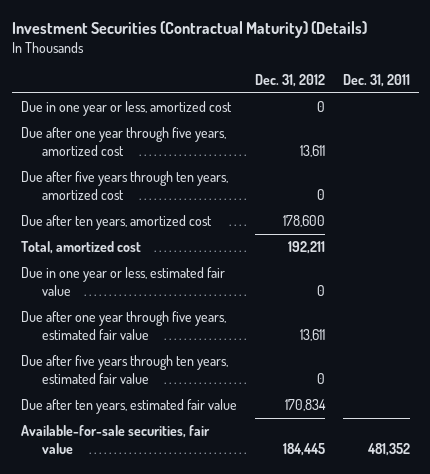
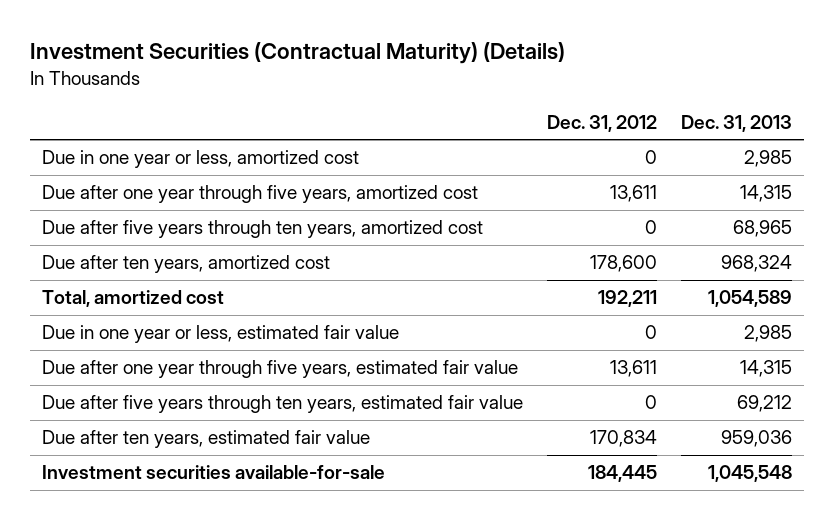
- | Dec. 31, 2012 | Dec. 31, 2011
+ | Dec. 31, 2012 | Dec. 31, 2013
- Available-for-sale securities, fair value | 184,445 | 481,352
+ Investment securities available-for-sale | 184,445 | 1,045,548

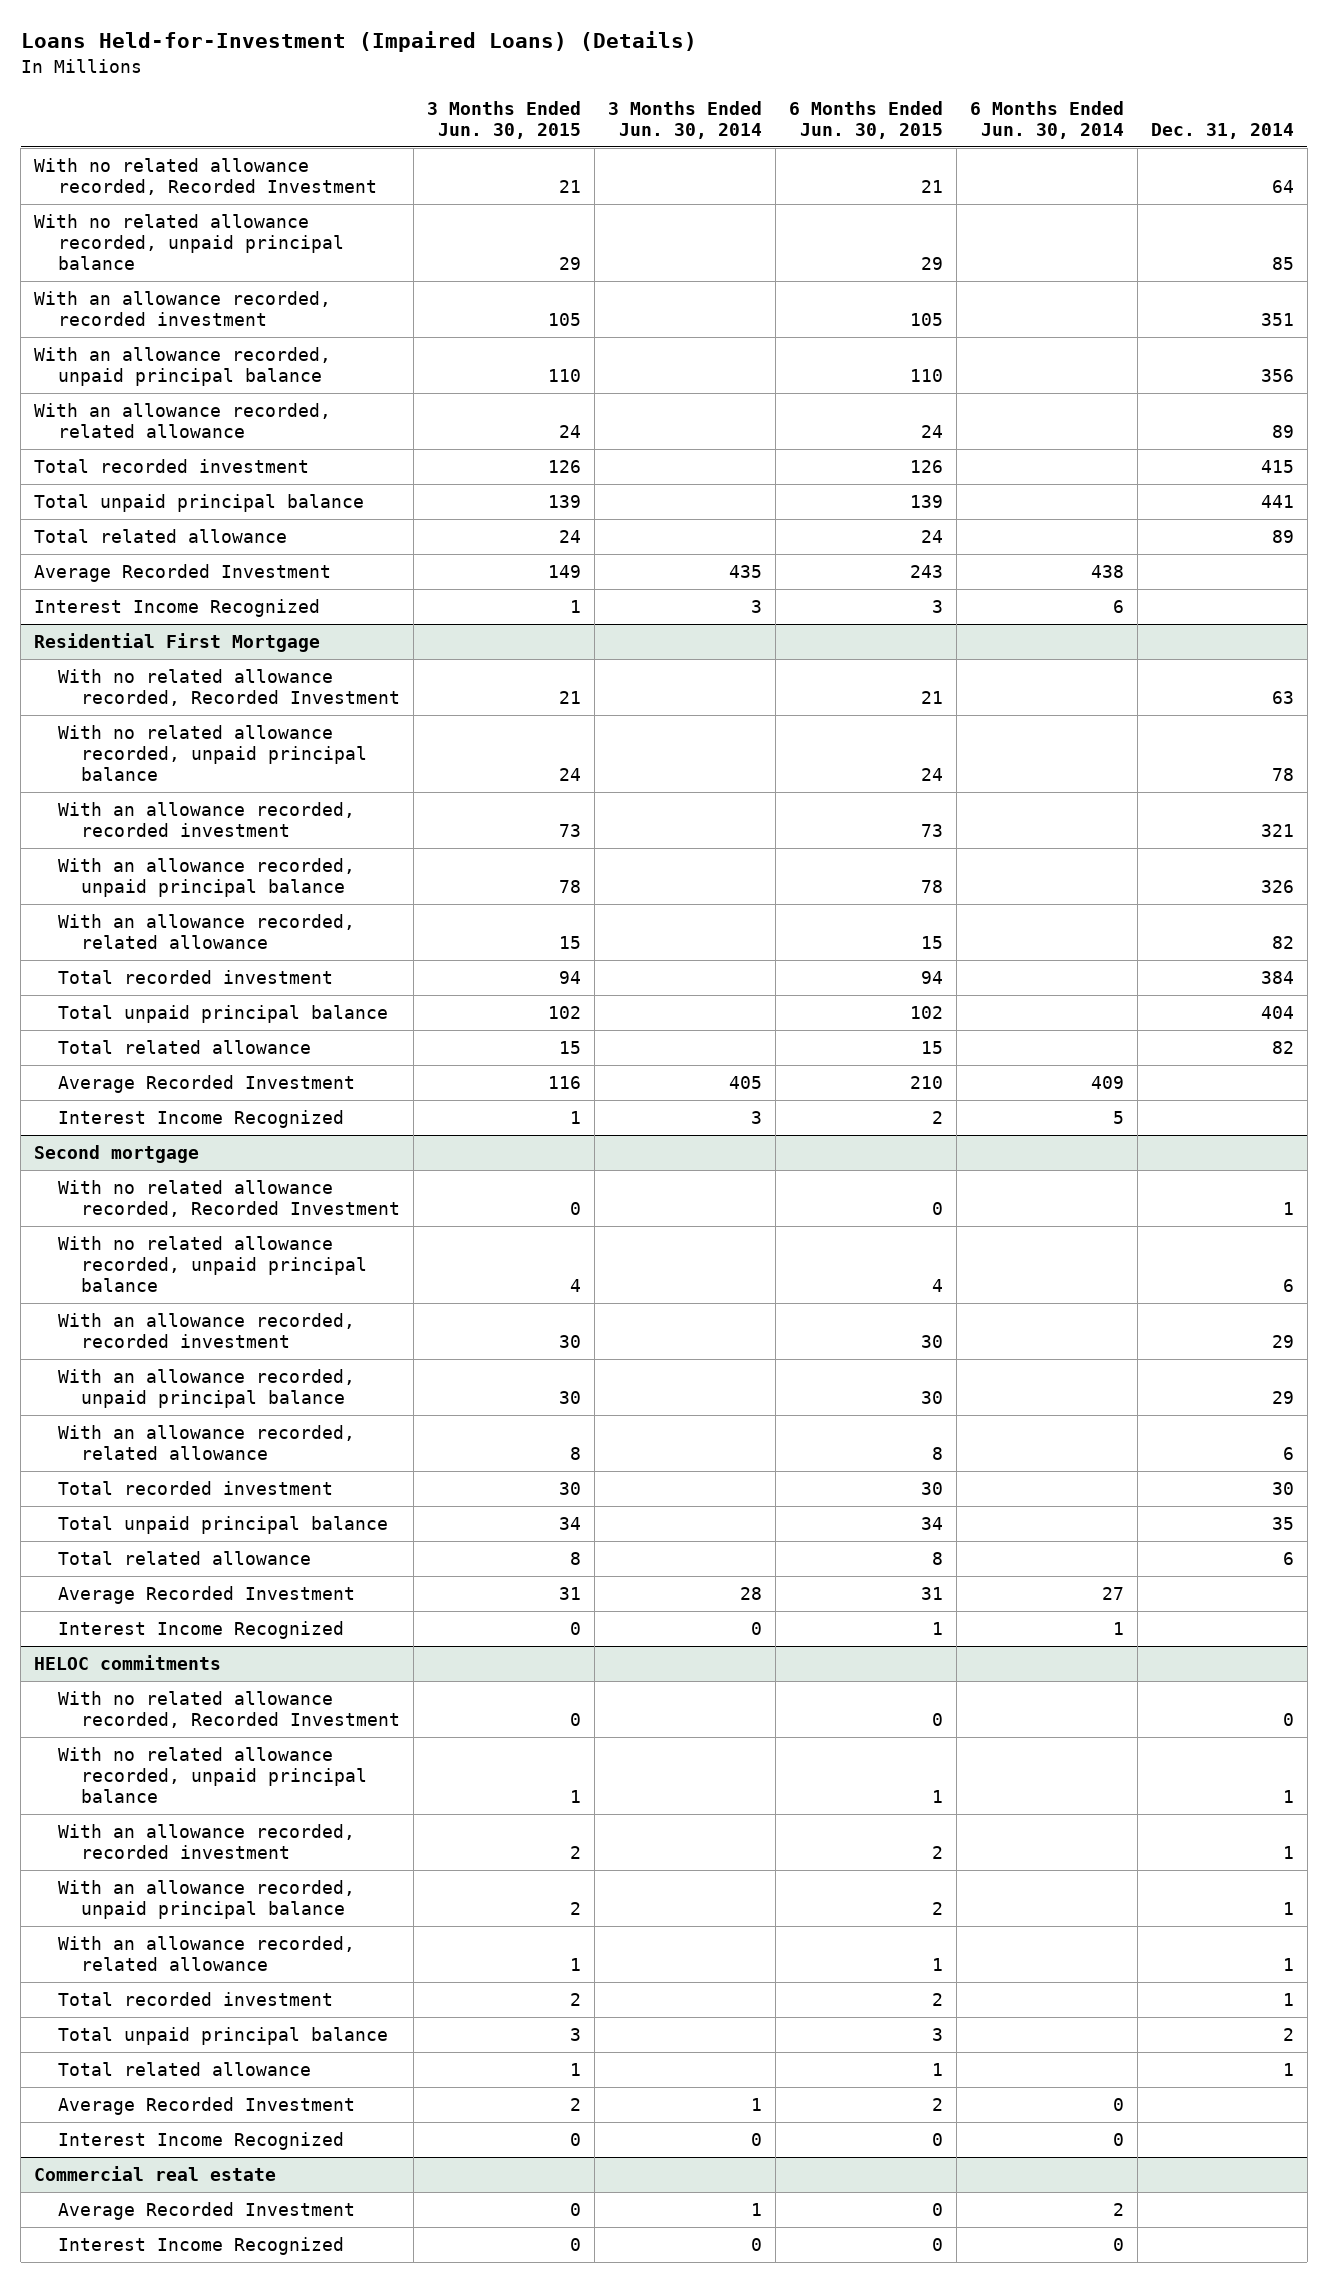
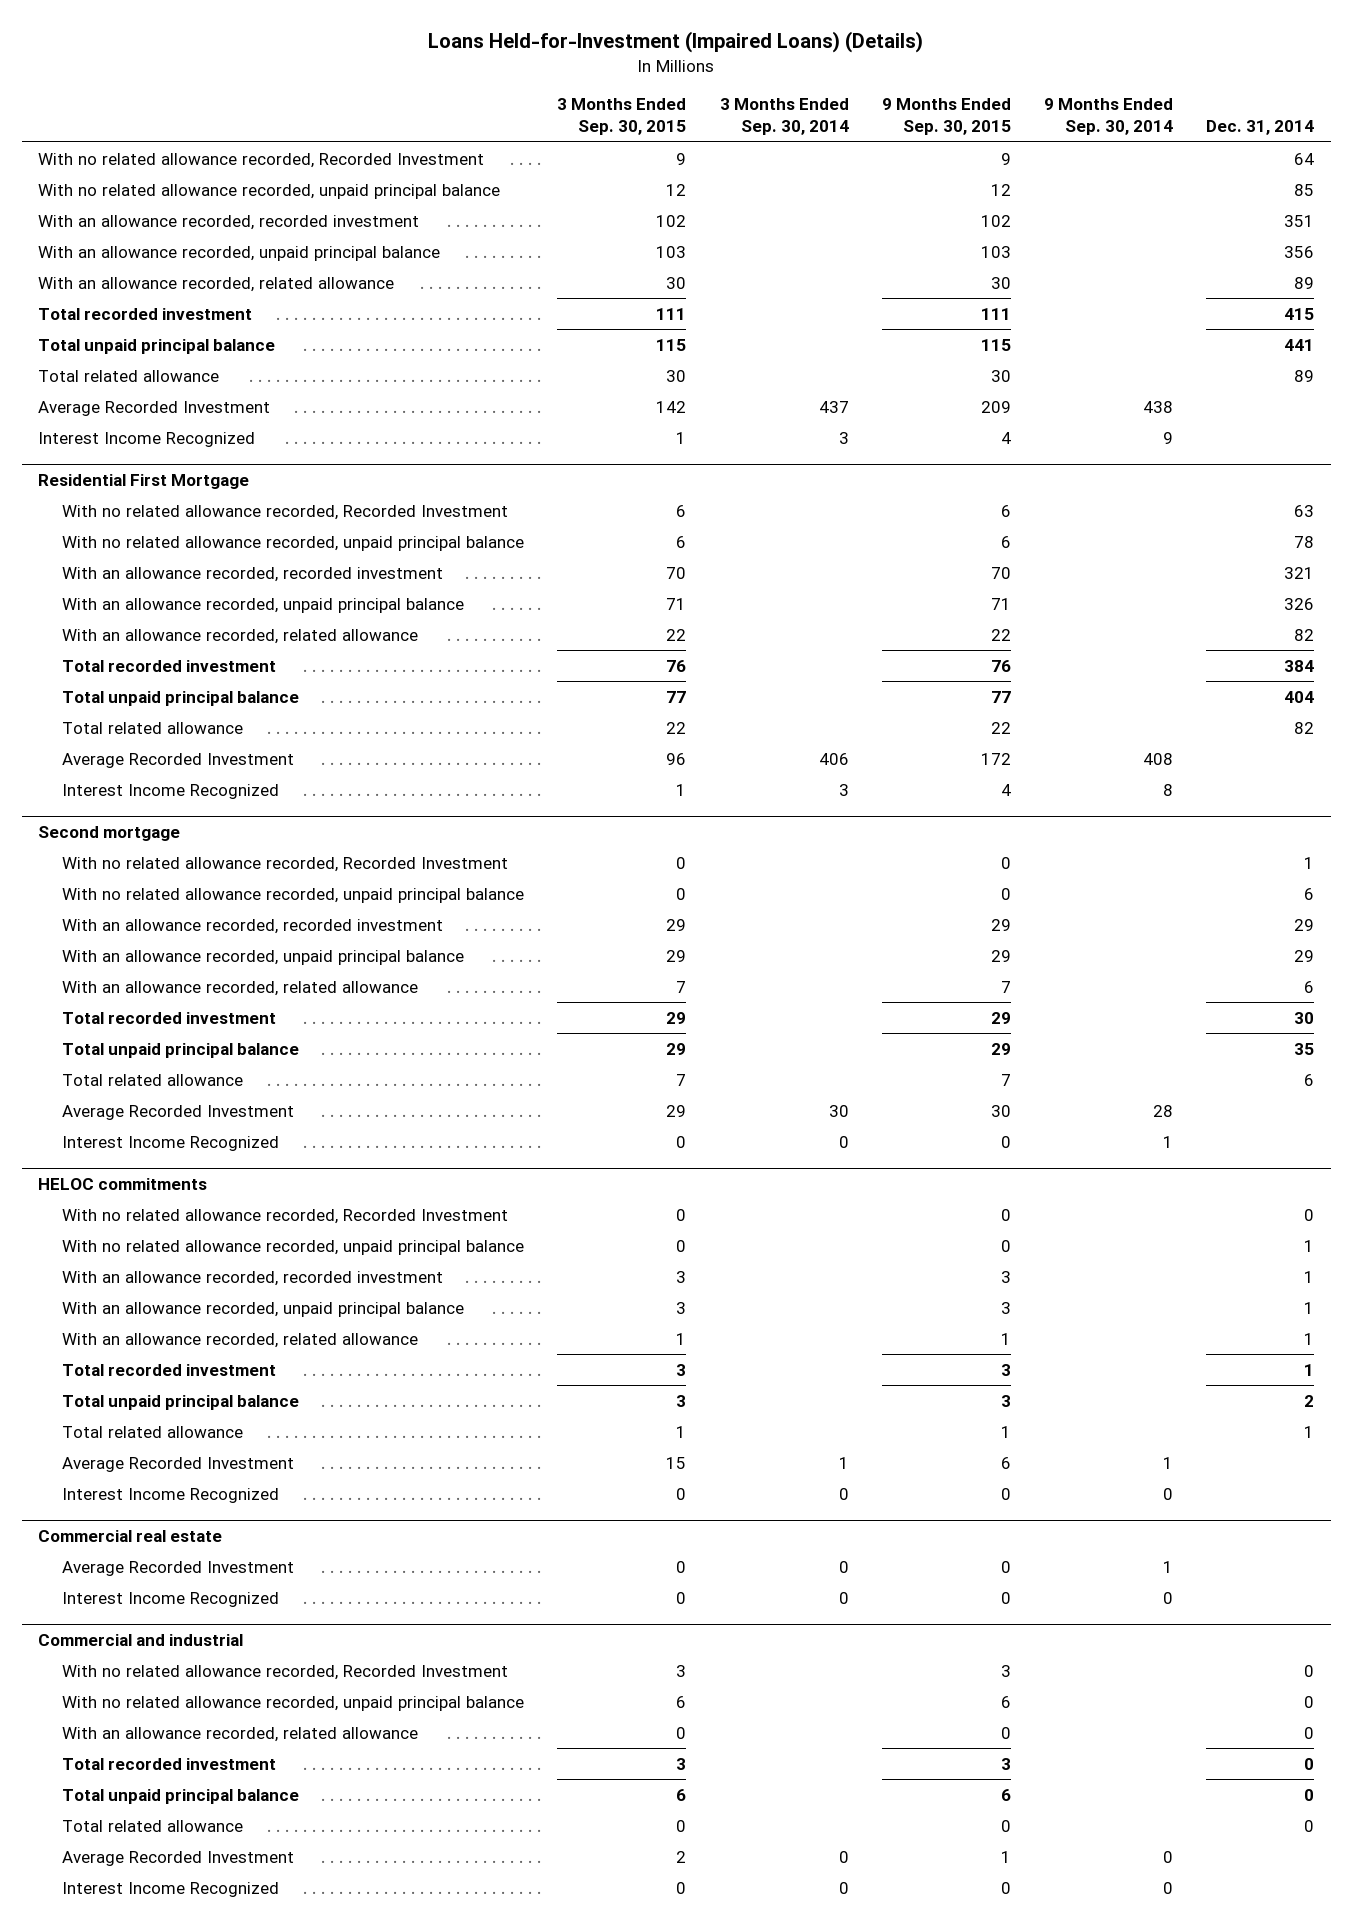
- | 3 Months Ended Jun. 30, 2015 | 3 Months Ended Jun. 30, 2014 | 6 Months Ended Jun. 30, 2015 | 6 Months Ended Jun. 30, 2014 | Dec. 31, 2014
+ | 3 Months Ended Sep. 30, 2015 | 3 Months Ended Sep. 30, 2014 | 9 Months Ended Sep. 30, 2015 | 9 Months Ended Sep. 30, 2014 | Dec. 31, 2014
+ Commercial and industrial
+ With no related allowance recorded, Recorded Investment | 3 | | 3 | | 0
+ With no related allowance recorded, unpaid principal balance | 6 | | 6 | | 0
+ With an allowance recorded, related allowance | 0 | | 0 | | 0
+ Total recorded investment | 3 | | 3 | | 0
+ Total unpaid principal balance | 6 | | 6 | | 0
+ Total related allowance | 0 | | 0 | | 0
+ Average Recorded Investment | 2 | 0 | 1 | 0 |
+ Interest Income Recognized | 0 | 0 | 0 | 0 |

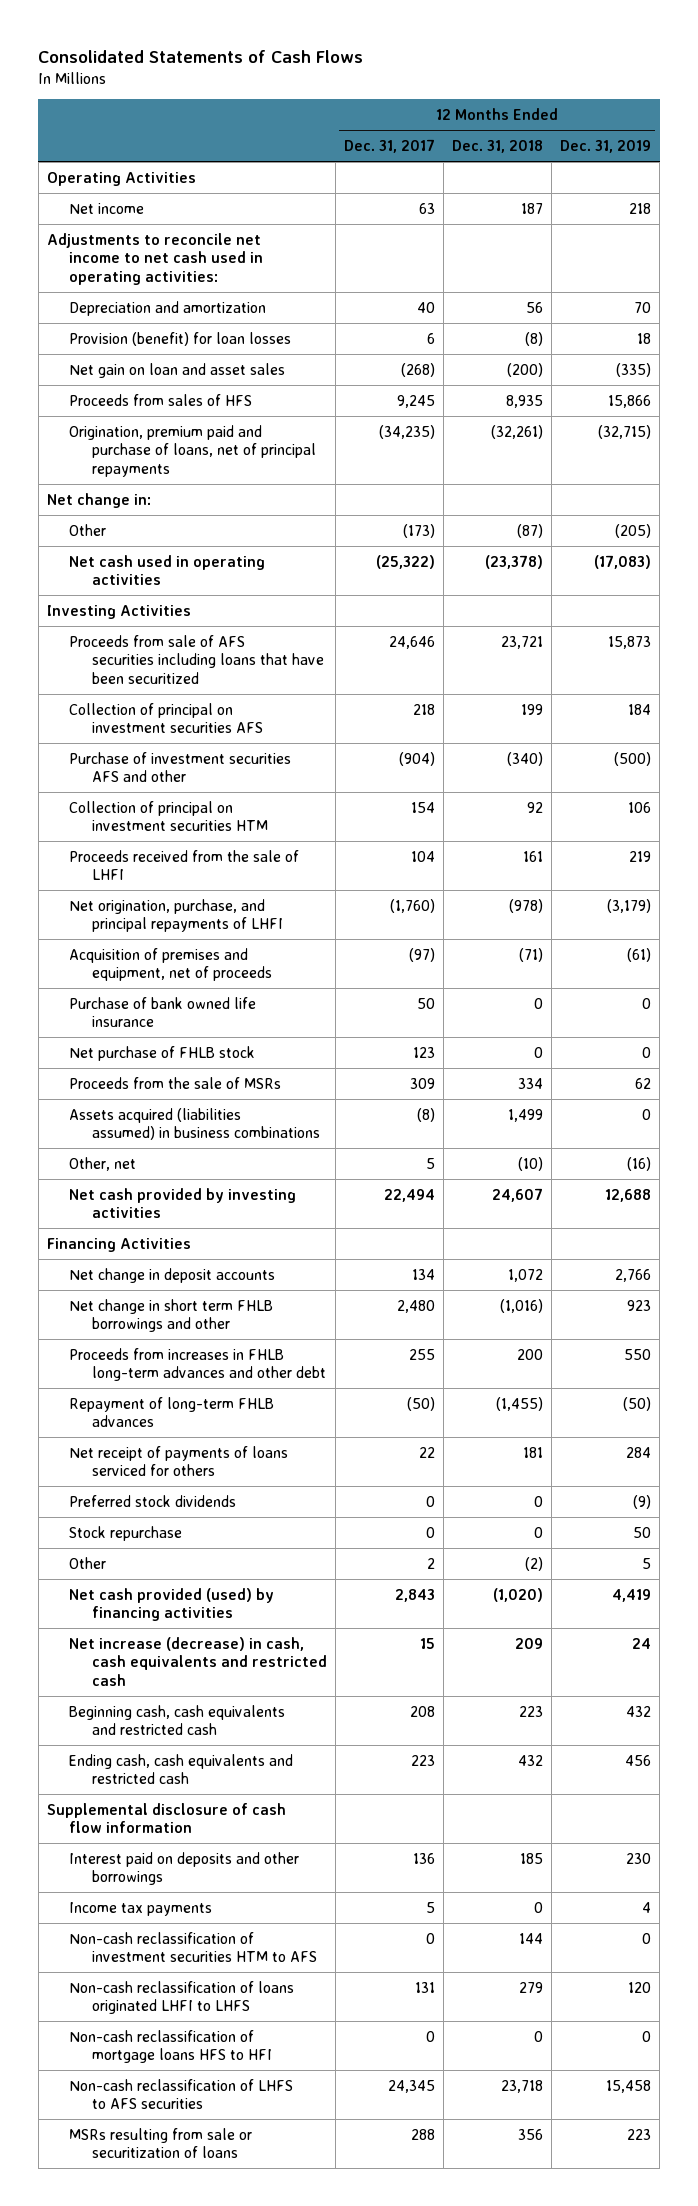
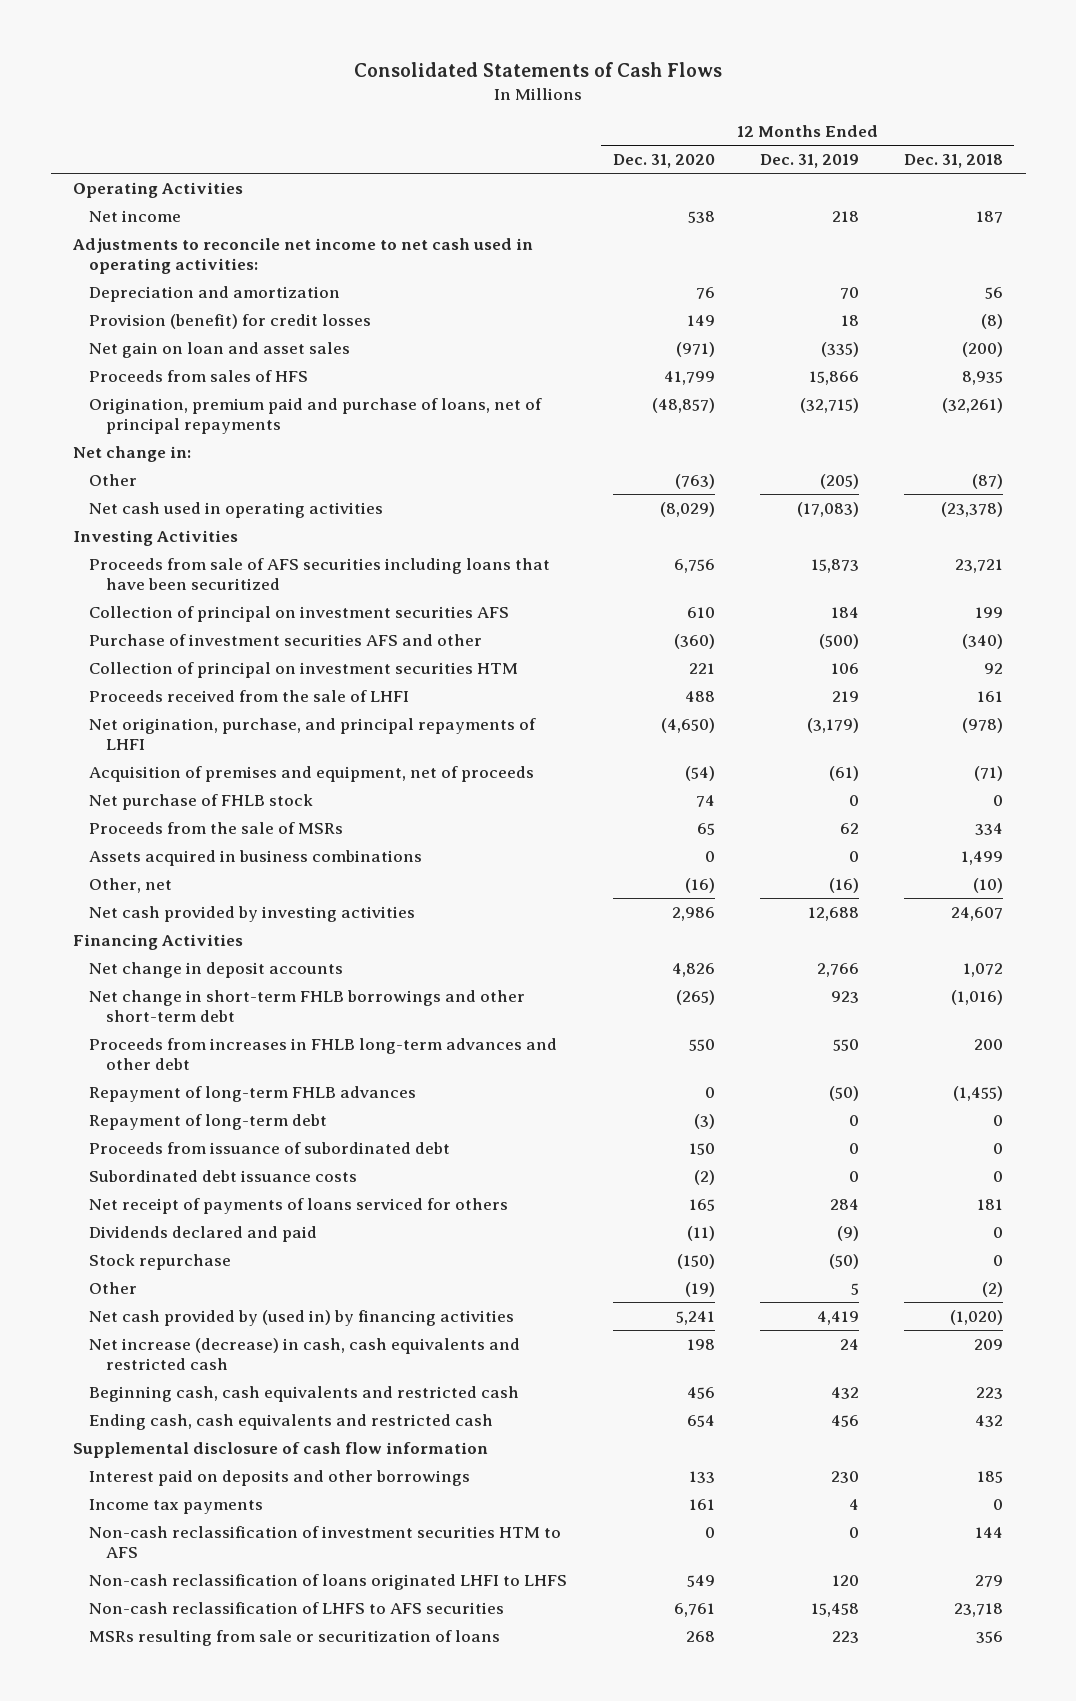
- | 12 Months Ended Dec. 31, 2017 | 12 Months Ended Dec. 31, 2018 | 12 Months Ended Dec. 31, 2019
+ | 12 Months Ended Dec. 31, 2020 | 12 Months Ended Dec. 31, 2019 | 12 Months Ended Dec. 31, 2018
- Provision (benefit) for loan losses | 6 | (8) | 18
+ Provision (benefit) for credit losses | 149 | 18 | (8)
- Purchase of bank owned life insurance | 50 | 0 | 0
- Assets acquired (liabilities assumed) in business combinations | (8) | 1,499 | 0
+ Assets acquired in business combinations | 0 | 0 | 1,499
- Net change in short term FHLB borrowings and other | 2,480 | (1,016) | 923
+ Net change in short-term FHLB borrowings and other short-term debt | (265) | 923 | (1,016)
+ Repayment of long-term debt | (3) | 0 | 0
+ Proceeds from issuance of subordinated debt | 150 | 0 | 0
+ Subordinated debt issuance costs | (2) | 0 | 0
- Preferred stock dividends | 0 | 0 | (9)
- Stock repurchase | 0 | 0 | 50
+ Dividends declared and paid | (11) | (9) | 0
+ Stock repurchase | (150) | (50) | 0
- Net cash provided (used) by financing activities | 2,843 | (1,020) | 4,419
+ Net cash provided by (used in) by financing activities | 5,241 | 4,419 | (1,020)
- Non-cash reclassification of mortgage loans HFS to HFI | 0 | 0 | 0

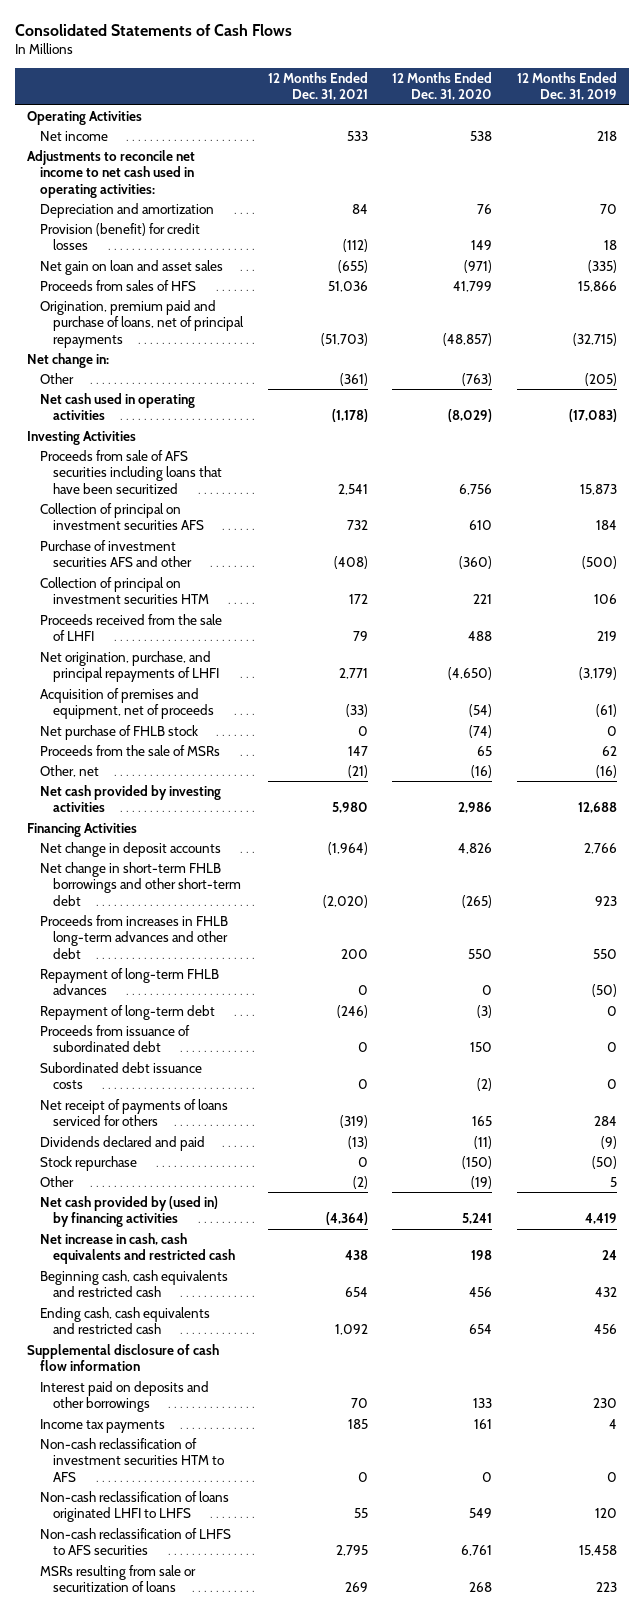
- | 12 Months Ended Dec. 31, 2020 | 12 Months Ended Dec. 31, 2019 | 12 Months Ended Dec. 31, 2018
+ | 12 Months Ended Dec. 31, 2021 | 12 Months Ended Dec. 31, 2020 | 12 Months Ended Dec. 31, 2019
- Net purchase of FHLB stock | 74 | 0 | 0
+ Net purchase of FHLB stock | 0 | (74) | 0
- Assets acquired in business combinations | 0 | 0 | 1,499
- Net increase (decrease) in cash, cash equivalents and restricted cash | 198 | 24 | 209
+ Net increase in cash, cash equivalents and restricted cash | 438 | 198 | 24

